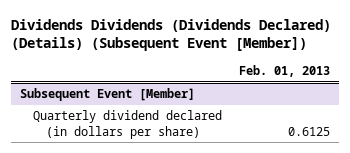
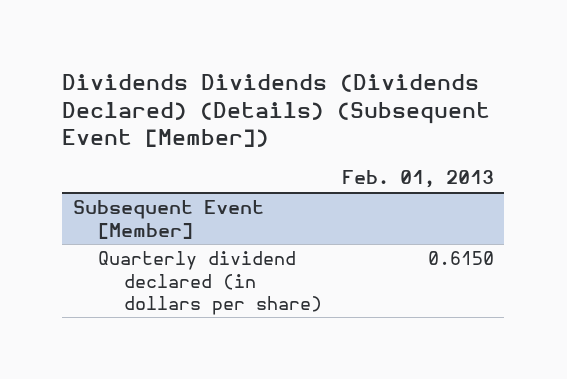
@ Subsequent Event [Member]
- Quarterly dividend declared (in dollars per share) | 0.6125
+ Quarterly dividend declared (in dollars per share) | 0.6150

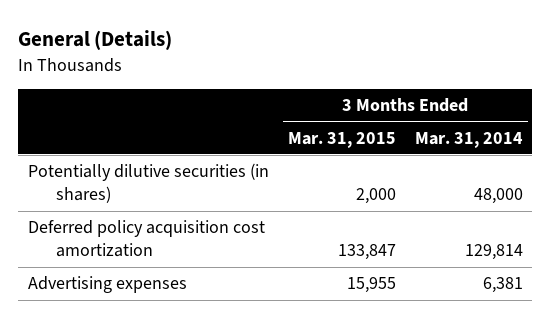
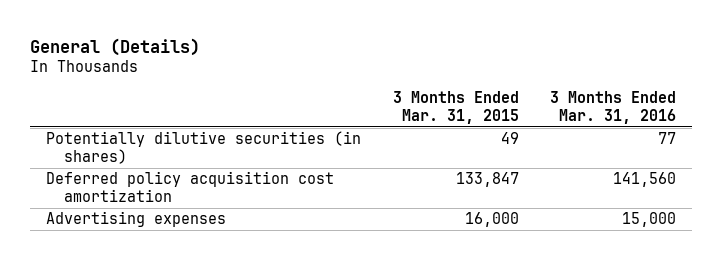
- | 3 Months Ended Mar. 31, 2015 | 3 Months Ended Mar. 31, 2014
+ | 3 Months Ended Mar. 31, 2015 | 3 Months Ended Mar. 31, 2016
- Potentially dilutive securities (in shares) | 2,000 | 48,000
+ Potentially dilutive securities (in shares) | 49 | 77
- Advertising expenses | 15,955 | 6,381
+ Advertising expenses | 16,000 | 15,000

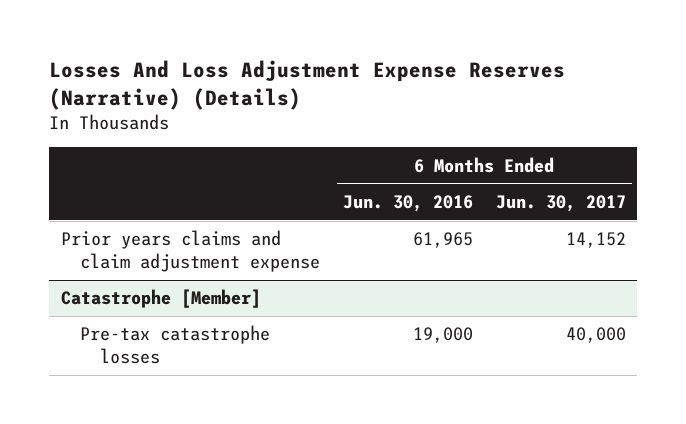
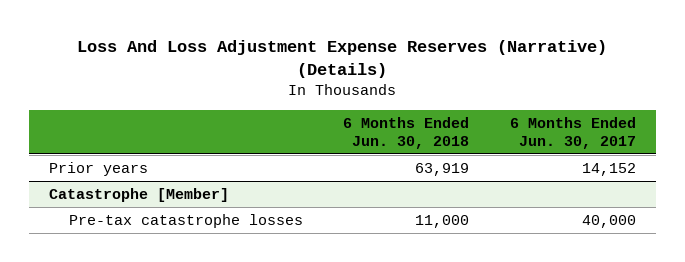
- Losses And Loss Adjustment Expense Reserves (Narrative) (Details)
+ Loss And Loss Adjustment Expense Reserves (Narrative) (Details)
- | 6 Months Ended Jun. 30, 2016 | 6 Months Ended Jun. 30, 2017
+ | 6 Months Ended Jun. 30, 2018 | 6 Months Ended Jun. 30, 2017
- Prior years claims and claim adjustment expense | 61,965 | 14,152
+ Prior years | 63,919 | 14,152

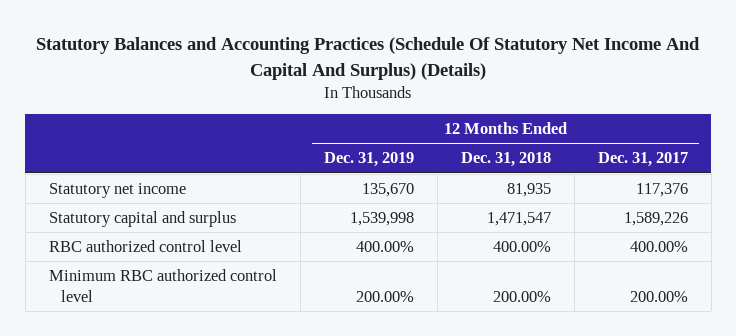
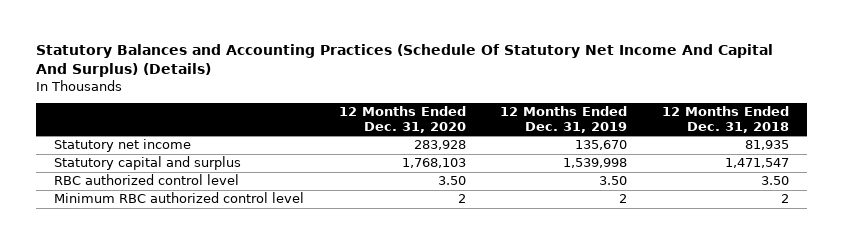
- | 12 Months Ended Dec. 31, 2019 | 12 Months Ended Dec. 31, 2018 | 12 Months Ended Dec. 31, 2017
+ | 12 Months Ended Dec. 31, 2020 | 12 Months Ended Dec. 31, 2019 | 12 Months Ended Dec. 31, 2018
- RBC authorized control level | 400.00% | 400.00% | 400.00%
- Minimum RBC authorized control level | 200.00% | 200.00% | 200.00%
+ RBC authorized control level | 3.50 | 3.50 | 3.50
+ Minimum RBC authorized control level | 2 | 2 | 2

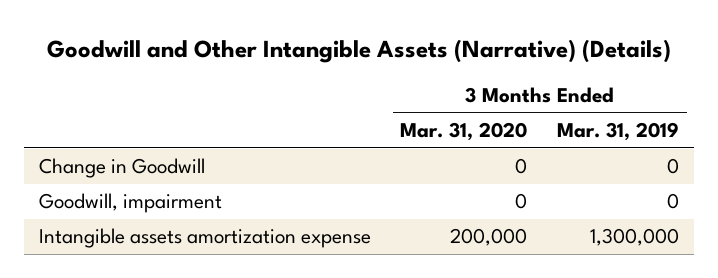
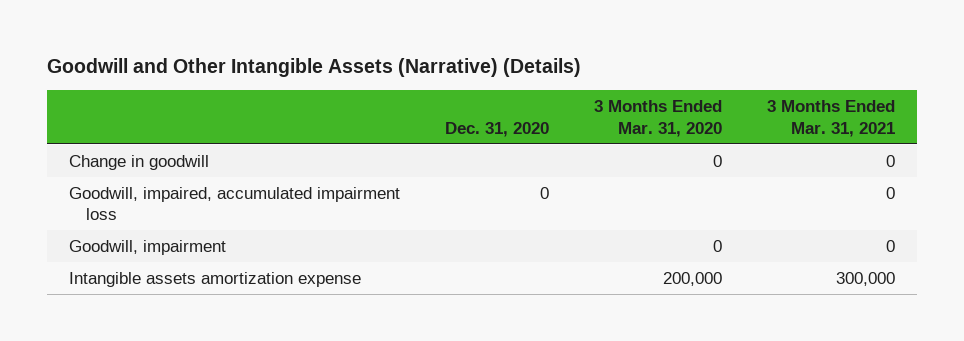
- | 3 Months Ended Mar. 31, 2020 | 3 Months Ended Mar. 31, 2019
+ | Dec. 31, 2020 | 3 Months Ended Mar. 31, 2020 | 3 Months Ended Mar. 31, 2021
- Change in Goodwill | 0 | 0
+ Change in goodwill | | 0 | 0
+ Goodwill, impaired, accumulated impairment loss | 0 | | 0

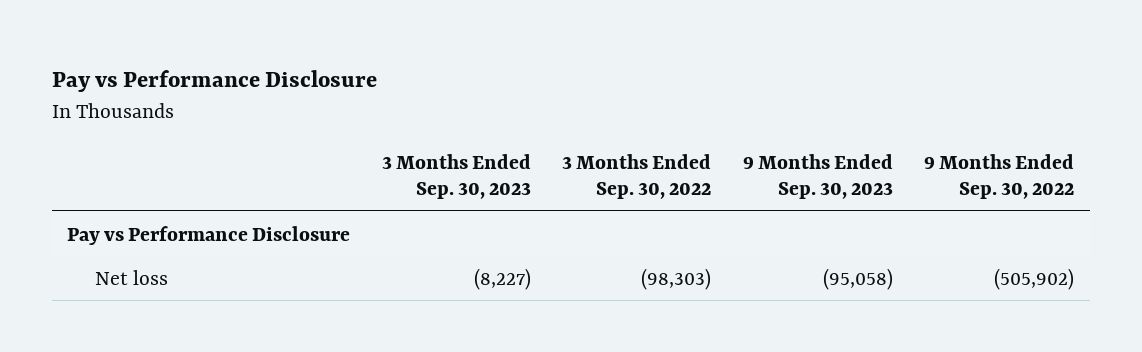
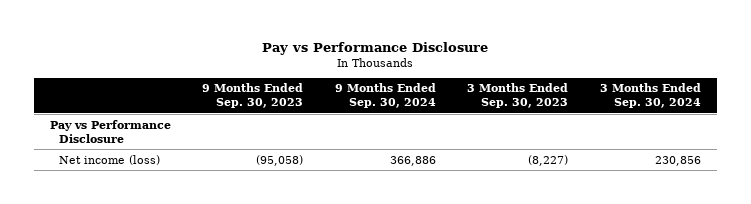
- | 3 Months Ended Sep. 30, 2023 | 3 Months Ended Sep. 30, 2022 | 9 Months Ended Sep. 30, 2023 | 9 Months Ended Sep. 30, 2022
+ | 9 Months Ended Sep. 30, 2023 | 9 Months Ended Sep. 30, 2024 | 3 Months Ended Sep. 30, 2023 | 3 Months Ended Sep. 30, 2024
- Net loss | (8,227) | (98,303) | (95,058) | (505,902)
+ Net income (loss) | (95,058) | 366,886 | (8,227) | 230,856

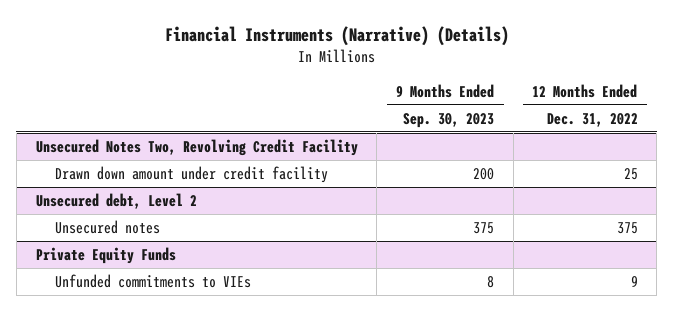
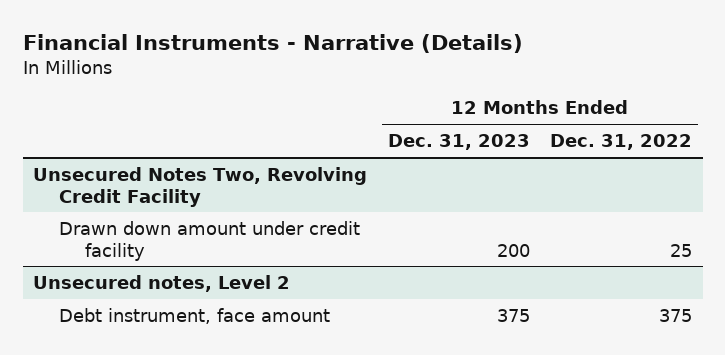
- Financial Instruments (Narrative) (Details)
+ Financial Instruments - Narrative (Details)
- | 9 Months Ended Sep. 30, 2023 | 12 Months Ended Dec. 31, 2022
+ | 12 Months Ended Dec. 31, 2023 | 12 Months Ended Dec. 31, 2022
- Unsecured debt, Level 2
- Unsecured notes | 375 | 375
- Private Equity Funds
- Unfunded commitments to VIEs | 8 | 9
+ Unsecured notes, Level 2
+ Debt instrument, face amount | 375 | 375

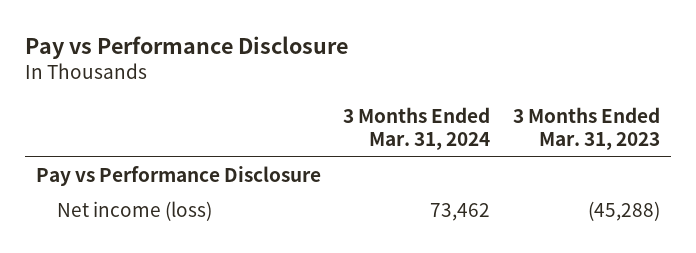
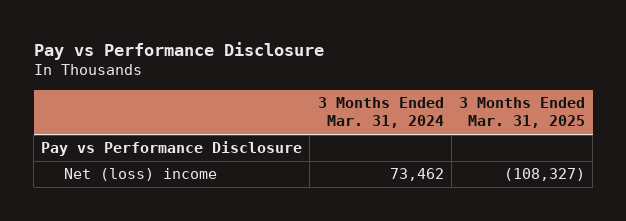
- | 3 Months Ended Mar. 31, 2024 | 3 Months Ended Mar. 31, 2023
+ | 3 Months Ended Mar. 31, 2024 | 3 Months Ended Mar. 31, 2025
- Net income (loss) | 73,462 | (45,288)
+ Net (loss) income | 73,462 | (108,327)

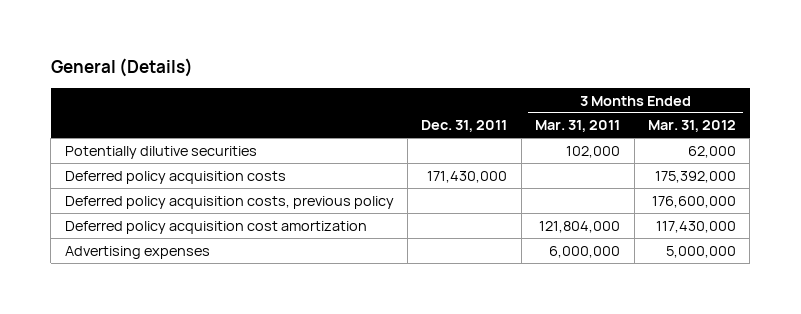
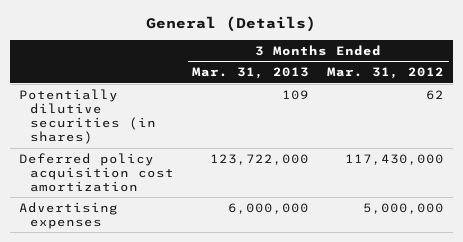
- | Dec. 31, 2011 | 3 Months Ended Mar. 31, 2011 | 3 Months Ended Mar. 31, 2012
+ | 3 Months Ended Mar. 31, 2013 | 3 Months Ended Mar. 31, 2012
- Potentially dilutive securities | | 102,000 | 62,000
- Deferred policy acquisition costs | 171,430,000 | | 175,392,000
- Deferred policy acquisition costs, previous policy | | | 176,600,000
+ Potentially dilutive securities (in shares) | 109 | 62

